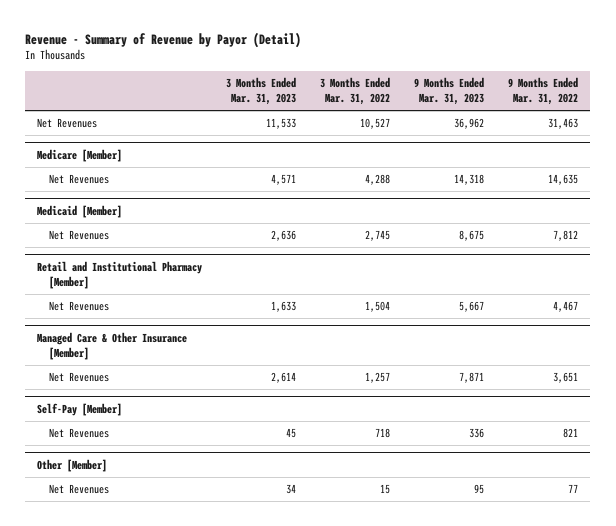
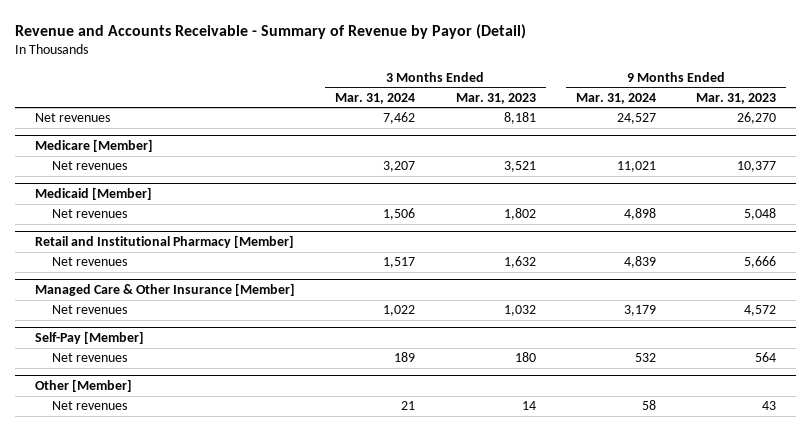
- Revenue - Summary of Revenue by Payor (Detail)
+ Revenue and Accounts Receivable - Summary of Revenue by Payor (Detail)
- | 3 Months Ended Mar. 31, 2023 | 3 Months Ended Mar. 31, 2022 | 9 Months Ended Mar. 31, 2023 | 9 Months Ended Mar. 31, 2022
+ | 3 Months Ended Mar. 31, 2024 | 3 Months Ended Mar. 31, 2023 | 9 Months Ended Mar. 31, 2024 | 9 Months Ended Mar. 31, 2023
- Net Revenues | 11,533 | 10,527 | 36,962 | 31,463
+ Net revenues | 7,462 | 8,181 | 24,527 | 26,270
@ Medicare [Member]
- Net Revenues | 4,571 | 4,288 | 14,318 | 14,635
+ Net revenues | 3,207 | 3,521 | 11,021 | 10,377
@ Medicaid [Member]
- Net Revenues | 2,636 | 2,745 | 8,675 | 7,812
+ Net revenues | 1,506 | 1,802 | 4,898 | 5,048
@ Retail and Institutional Pharmacy [Member]
- Net Revenues | 1,633 | 1,504 | 5,667 | 4,467
+ Net revenues | 1,517 | 1,632 | 4,839 | 5,666
@ Managed Care & Other Insurance [Member]
- Net Revenues | 2,614 | 1,257 | 7,871 | 3,651
+ Net revenues | 1,022 | 1,032 | 3,179 | 4,572
@ Self-Pay [Member]
- Net Revenues | 45 | 718 | 336 | 821
+ Net revenues | 189 | 180 | 532 | 564
@ Other [Member]
- Net Revenues | 34 | 15 | 95 | 77
+ Net revenues | 21 | 14 | 58 | 43

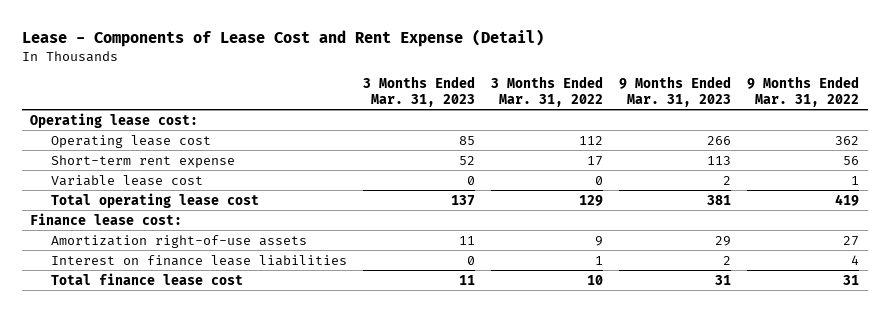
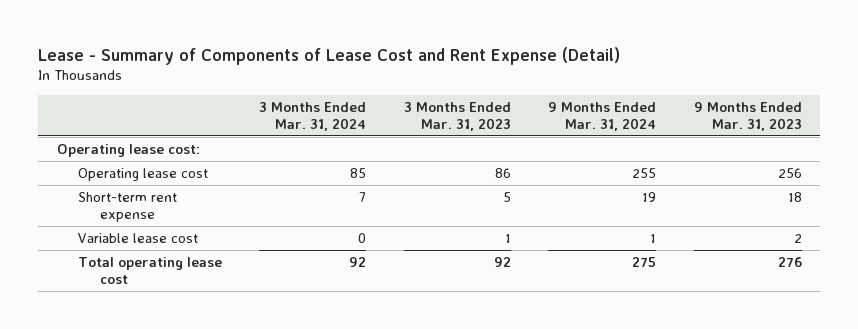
- Lease - Components of Lease Cost and Rent Expense (Detail)
+ Lease - Summary of Components of Lease Cost and Rent Expense (Detail)
- | 3 Months Ended Mar. 31, 2023 | 3 Months Ended Mar. 31, 2022 | 9 Months Ended Mar. 31, 2023 | 9 Months Ended Mar. 31, 2022
+ | 3 Months Ended Mar. 31, 2024 | 3 Months Ended Mar. 31, 2023 | 9 Months Ended Mar. 31, 2024 | 9 Months Ended Mar. 31, 2023
- Operating lease cost | 85 | 112 | 266 | 362
- Short-term rent expense | 52 | 17 | 113 | 56
- Variable lease cost | 0 | 0 | 2 | 1
- Total operating lease cost | 137 | 129 | 381 | 419
- Finance lease cost:
- Amortization right-of-use assets | 11 | 9 | 29 | 27
- Interest on finance lease liabilities | 0 | 1 | 2 | 4
- Total finance lease cost | 11 | 10 | 31 | 31
+ Operating lease cost | 85 | 86 | 255 | 256
+ Short-term rent expense | 7 | 5 | 19 | 18
+ Variable lease cost | 0 | 1 | 1 | 2
+ Total operating lease cost | 92 | 92 | 275 | 276

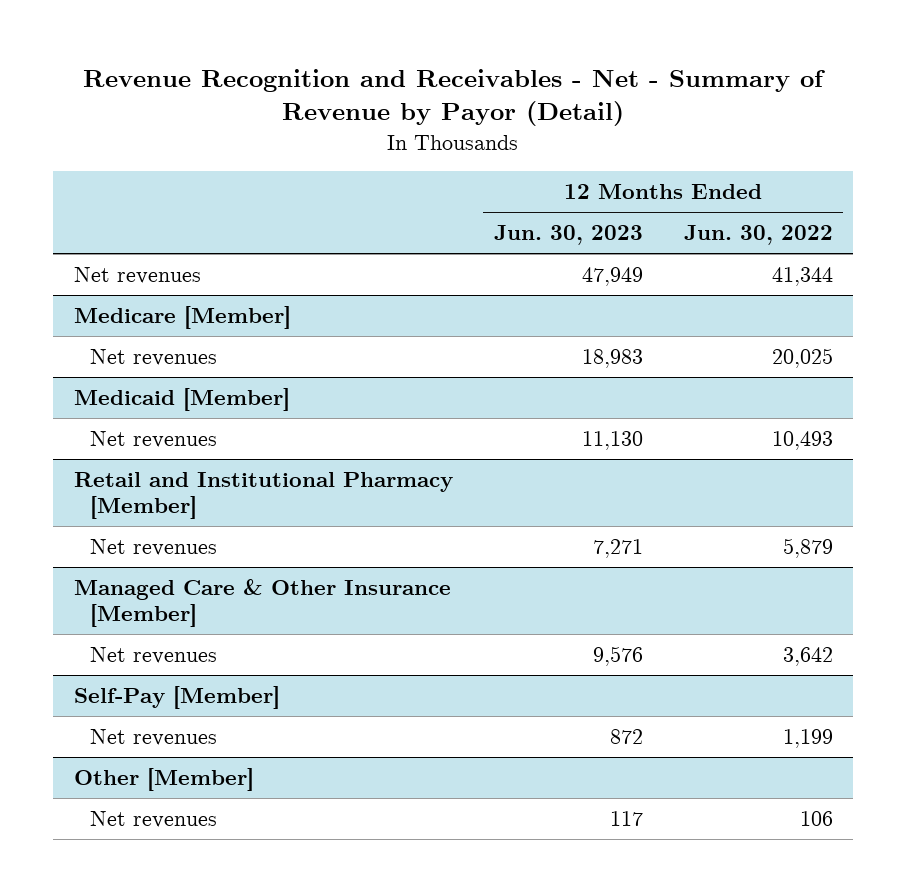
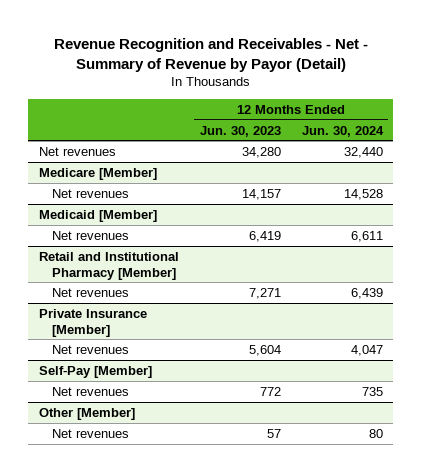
- | 12 Months Ended Jun. 30, 2023 | 12 Months Ended Jun. 30, 2022
+ | 12 Months Ended Jun. 30, 2023 | 12 Months Ended Jun. 30, 2024
- Net revenues | 47,949 | 41,344
+ Net revenues | 34,280 | 32,440
@ Medicare [Member]
- Net revenues | 18,983 | 20,025
+ Net revenues | 14,157 | 14,528
@ Medicaid [Member]
- Net revenues | 11,130 | 10,493
+ Net revenues | 6,419 | 6,611
- Managed Care & Other Insurance [Member]
- Net revenues | 9,576 | 3,642
+ Private Insurance [Member]
+ Net revenues | 5,604 | 4,047
@ Self-Pay [Member]
- Net revenues | 872 | 1,199
+ Net revenues | 772 | 735
@ Other [Member]
- Net revenues | 117 | 106
+ Net revenues | 57 | 80

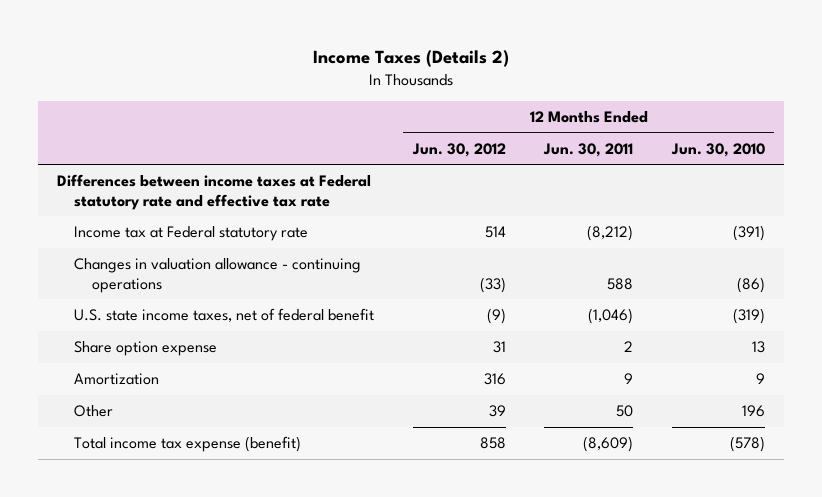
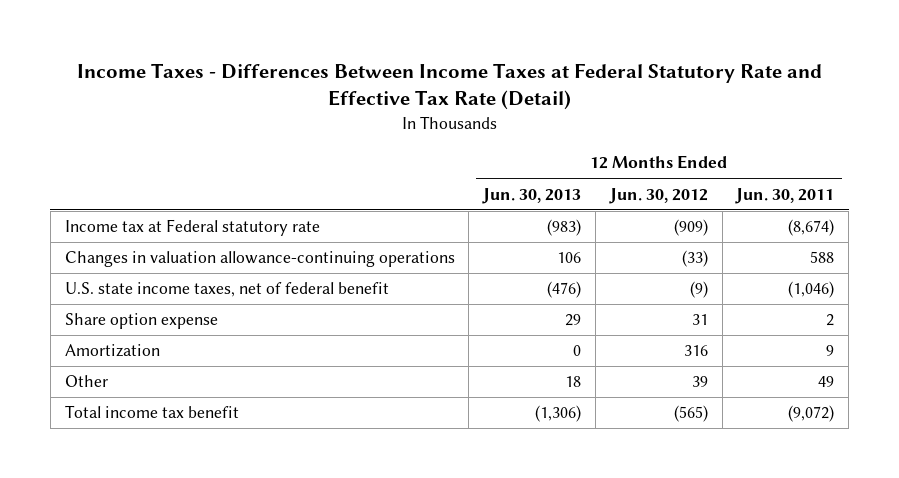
- Income Taxes (Details 2)
+ Income Taxes - Differences Between Income Taxes at Federal Statutory Rate and Effective Tax Rate (Detail)
- | 12 Months Ended Jun. 30, 2012 | 12 Months Ended Jun. 30, 2011 | 12 Months Ended Jun. 30, 2010
+ | 12 Months Ended Jun. 30, 2013 | 12 Months Ended Jun. 30, 2012 | 12 Months Ended Jun. 30, 2011
- Differences between income taxes at Federal statutory rate and effective tax rate
- Income tax at Federal statutory rate | 514 | (8,212) | (391)
- Changes in valuation allowance - continuing operations | (33) | 588 | (86)
+ Income tax at Federal statutory rate | (983) | (909) | (8,674)
+ Changes in valuation allowance-continuing operations | 106 | (33) | 588
- Other | 39 | 50 | 196
- Total income tax expense (benefit) | 858 | (8,609) | (578)
+ Other | 18 | 39 | 49
+ Total income tax benefit | (1,306) | (565) | (9,072)

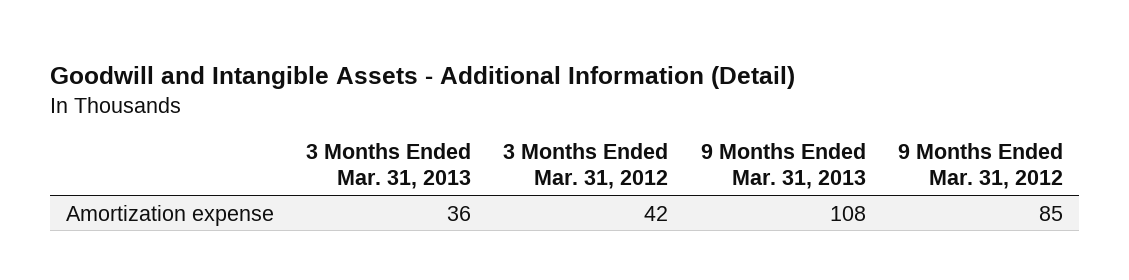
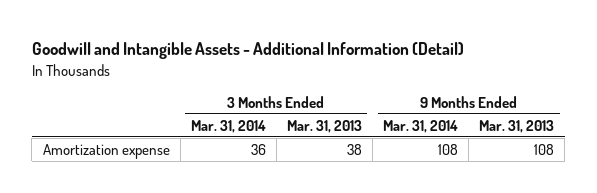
- | 3 Months Ended Mar. 31, 2013 | 3 Months Ended Mar. 31, 2012 | 9 Months Ended Mar. 31, 2013 | 9 Months Ended Mar. 31, 2012
+ | 3 Months Ended Mar. 31, 2014 | 3 Months Ended Mar. 31, 2013 | 9 Months Ended Mar. 31, 2014 | 9 Months Ended Mar. 31, 2013
- Amortization expense | 36 | 42 | 108 | 85
+ Amortization expense | 36 | 38 | 108 | 108

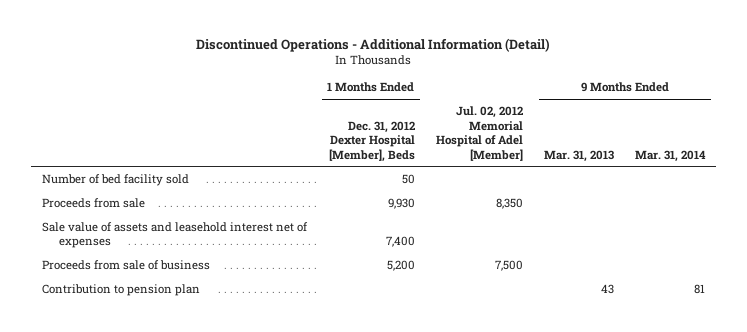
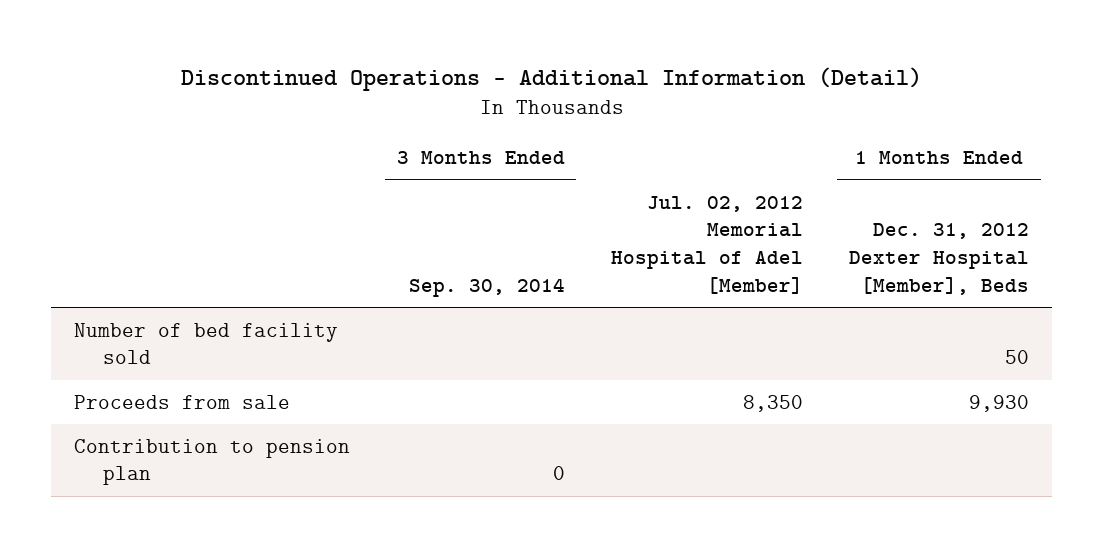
- | 1 Months Ended Dec. 31, 2012 Dexter Hospital [Member], Beds | Jul. 02, 2012 Memorial Hospital of Adel [Member] | 9 Months Ended Mar. 31, 2013 | 9 Months Ended Mar. 31, 2014
+ | 3 Months Ended Sep. 30, 2014 | Jul. 02, 2012 Memorial Hospital of Adel [Member] | 1 Months Ended Dec. 31, 2012 Dexter Hospital [Member], Beds
- Sale value of assets and leasehold interest net of expenses | 7,400 | | |
- Proceeds from sale of business | 5,200 | 7,500 | |

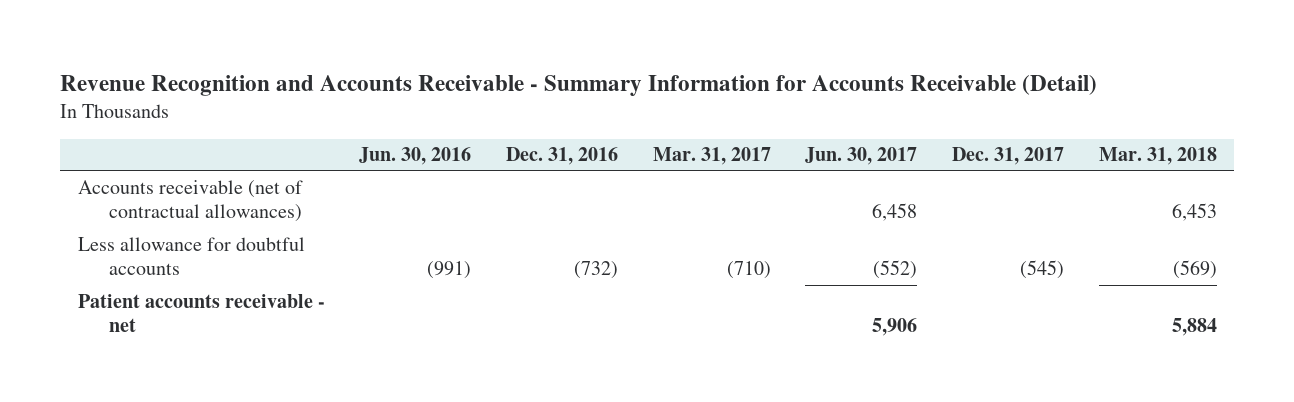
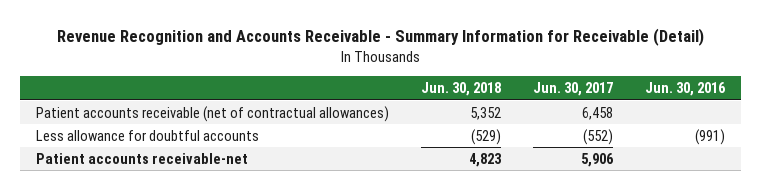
- Revenue Recognition and Accounts Receivable - Summary Information for Accounts Receivable (Detail)
+ Revenue Recognition and Accounts Receivable - Summary Information for Receivable (Detail)
- | Jun. 30, 2016 | Dec. 31, 2016 | Mar. 31, 2017 | Jun. 30, 2017 | Dec. 31, 2017 | Mar. 31, 2018
+ | Jun. 30, 2018 | Jun. 30, 2017 | Jun. 30, 2016
- Accounts receivable (net of contractual allowances) | | | | 6,458 | | 6,453
+ Patient accounts receivable (net of contractual allowances) | 5,352 | 6,458 |
- Patient accounts receivable - net | | | | 5,906 | | 5,884
+ Patient accounts receivable-net | 4,823 | 5,906 |

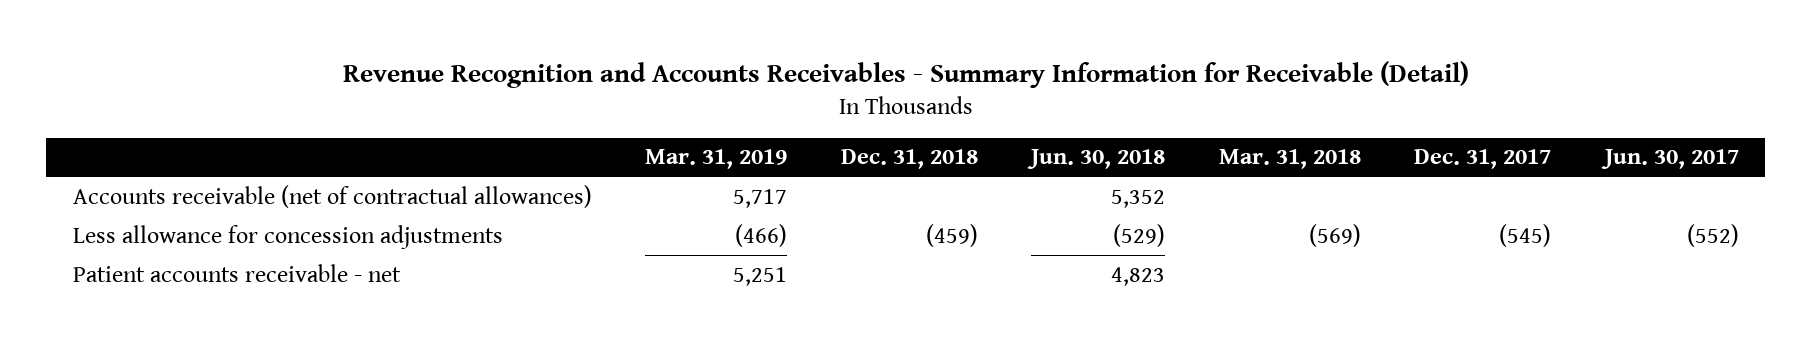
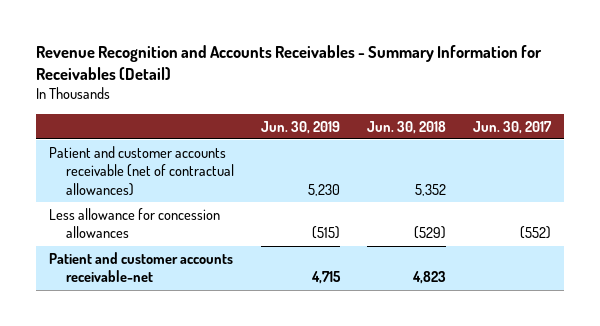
- Revenue Recognition and Accounts Receivables - Summary Information for Receivable (Detail)
+ Revenue Recognition and Accounts Receivables - Summary Information for Receivables (Detail)
- | Mar. 31, 2019 | Dec. 31, 2018 | Jun. 30, 2018 | Mar. 31, 2018 | Dec. 31, 2017 | Jun. 30, 2017
+ | Jun. 30, 2019 | Jun. 30, 2018 | Jun. 30, 2017
- Accounts receivable (net of contractual allowances) | 5,717 | | 5,352 | | |
- Less allowance for concession adjustments | (466) | (459) | (529) | (569) | (545) | (552)
- Patient accounts receivable - net | 5,251 | | 4,823 | | |
+ Patient and customer accounts receivable (net of contractual allowances) | 5,230 | 5,352 |
+ Less allowance for concession allowances | (515) | (529) | (552)
+ Patient and customer accounts receivable-net | 4,715 | 4,823 |

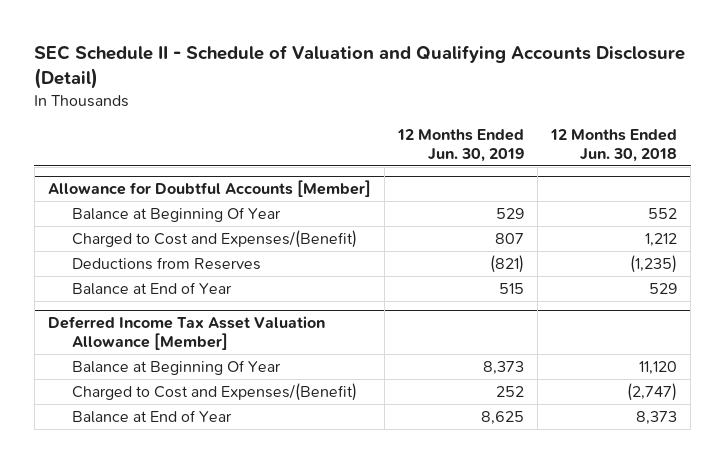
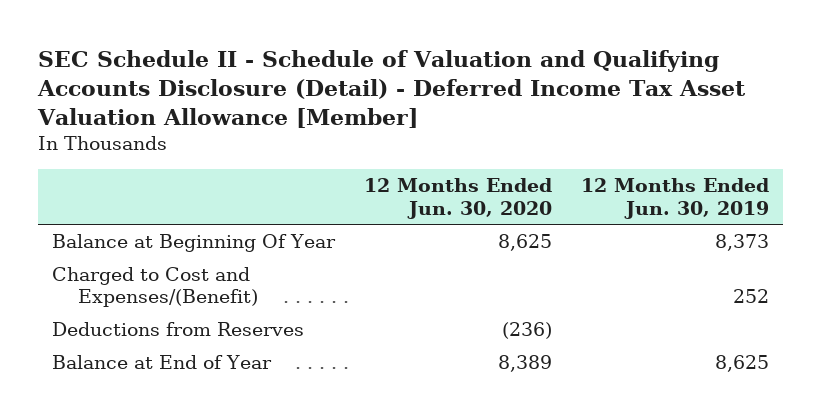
- SEC Schedule II - Schedule of Valuation and Qualifying Accounts Disclosure (Detail)
+ SEC Schedule II - Schedule of Valuation and Qualifying Accounts Disclosure (Detail) - Deferred Income Tax Asset Valuation Allowance [Member]
- | 12 Months Ended Jun. 30, 2019 | 12 Months Ended Jun. 30, 2018
+ | 12 Months Ended Jun. 30, 2020 | 12 Months Ended Jun. 30, 2019
- Allowance for Doubtful Accounts [Member]
- Balance at Beginning Of Year | 529 | 552
- Charged to Cost and Expenses/(Benefit) | 807 | 1,212
- Deductions from Reserves | (821) | (1,235)
- Balance at End of Year | 515 | 529
- Deferred Income Tax Asset Valuation Allowance [Member]
+ Deductions from Reserves | (236) |

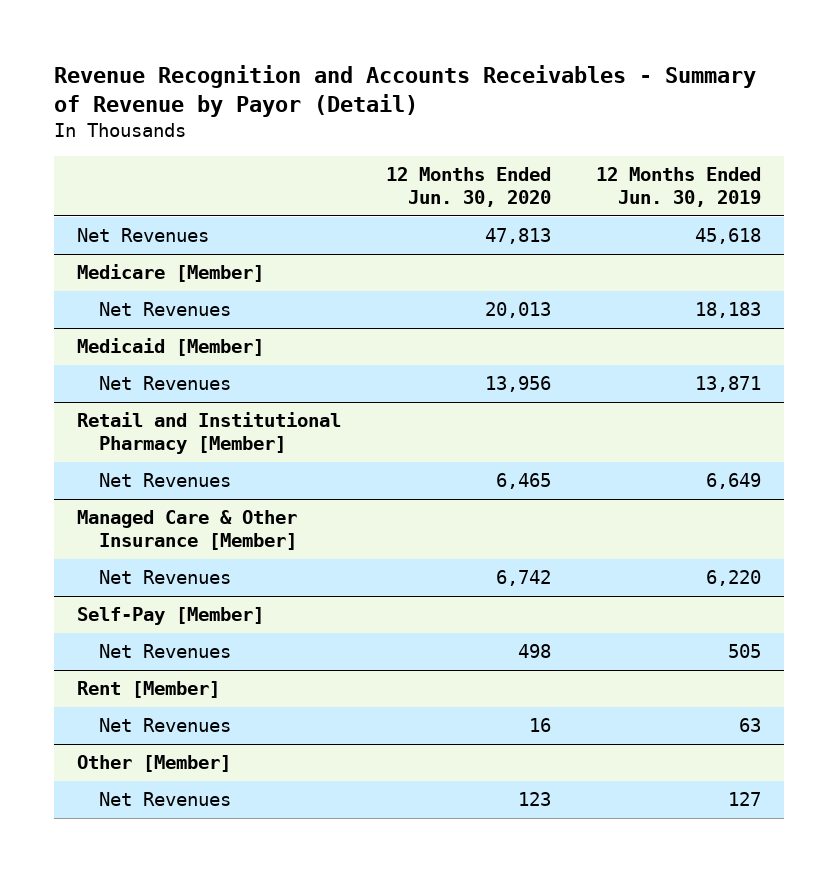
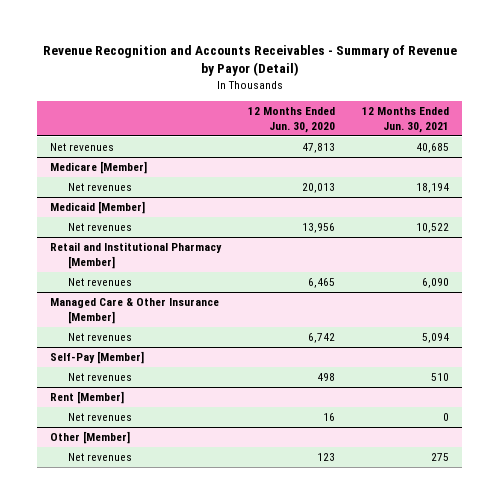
- | 12 Months Ended Jun. 30, 2020 | 12 Months Ended Jun. 30, 2019
+ | 12 Months Ended Jun. 30, 2020 | 12 Months Ended Jun. 30, 2021
- Net Revenues | 47,813 | 45,618
+ Net revenues | 47,813 | 40,685
@ Medicare [Member]
- Net Revenues | 20,013 | 18,183
+ Net revenues | 20,013 | 18,194
@ Medicaid [Member]
- Net Revenues | 13,956 | 13,871
+ Net revenues | 13,956 | 10,522
@ Retail and Institutional Pharmacy [Member]
- Net Revenues | 6,465 | 6,649
+ Net revenues | 6,465 | 6,090
@ Managed Care & Other Insurance [Member]
- Net Revenues | 6,742 | 6,220
+ Net revenues | 6,742 | 5,094
@ Self-Pay [Member]
- Net Revenues | 498 | 505
+ Net revenues | 498 | 510
@ Rent [Member]
- Net Revenues | 16 | 63
+ Net revenues | 16 | 0
@ Other [Member]
- Net Revenues | 123 | 127
+ Net revenues | 123 | 275

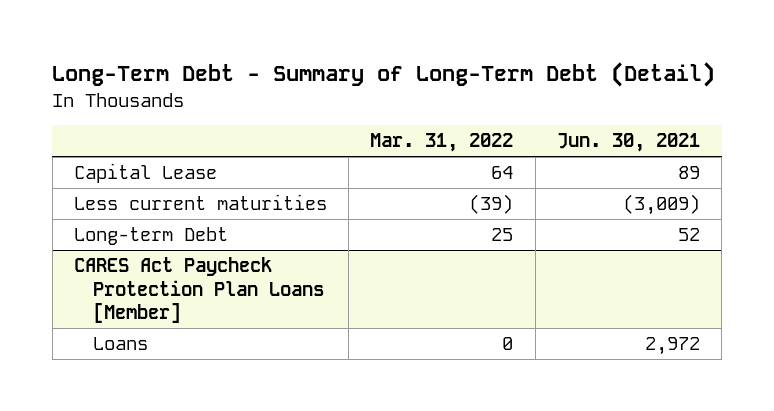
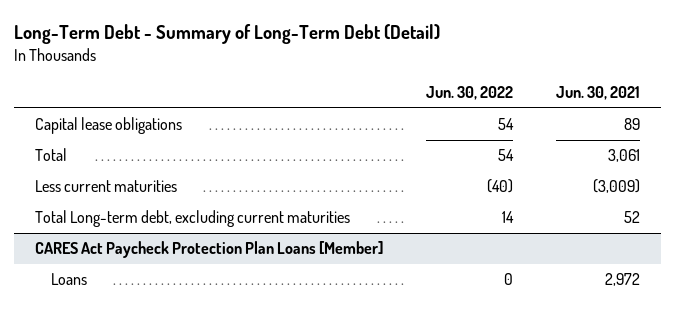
- | Mar. 31, 2022 | Jun. 30, 2021
+ | Jun. 30, 2022 | Jun. 30, 2021
- Capital Lease | 64 | 89
+ Capital lease obligations | 54 | 89
+ Total | 54 | 3,061
- Long-term Debt | 25 | 52
+ Total Long-term debt, excluding current maturities | 14 | 52

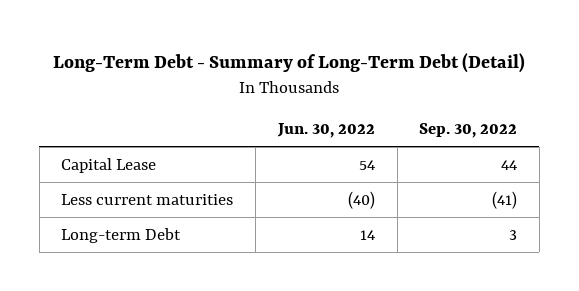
- | Jun. 30, 2022 | Jun. 30, 2021
+ | Jun. 30, 2022 | Sep. 30, 2022
- Capital lease obligations | 54 | 89
- Total | 54 | 3,061
+ Capital Lease | 54 | 44
- Total Long-term debt, excluding current maturities | 14 | 52
- CARES Act Paycheck Protection Plan Loans [Member]
- Loans | 0 | 2,972
+ Long-term Debt | 14 | 3

